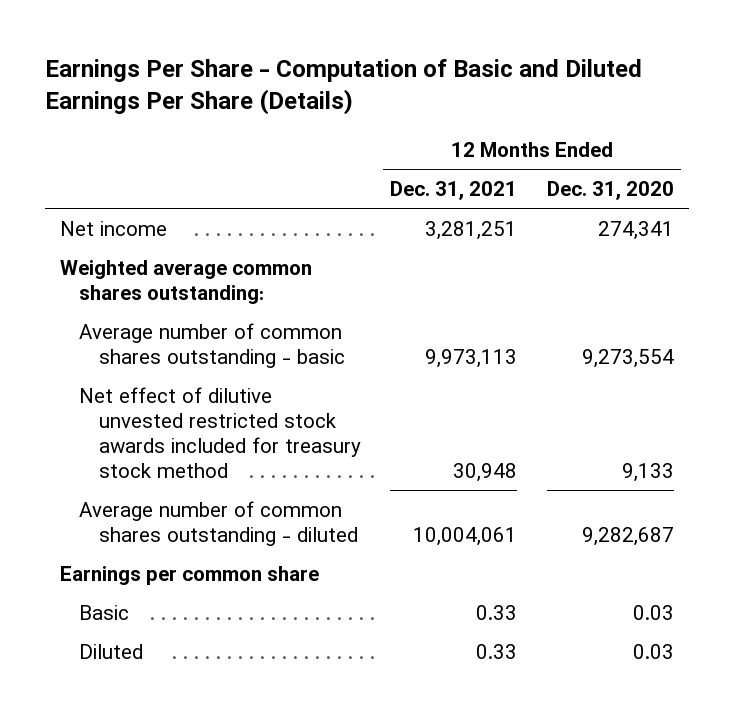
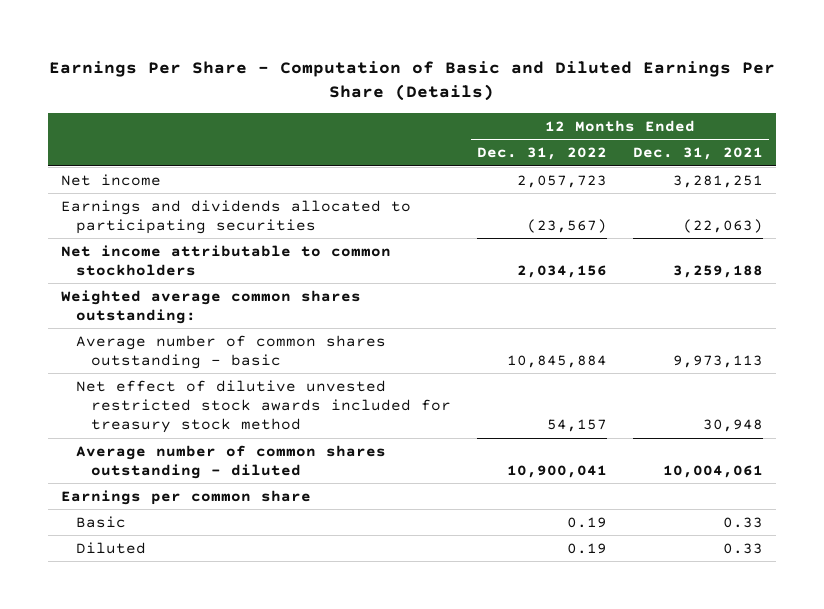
- | 12 Months Ended Dec. 31, 2021 | 12 Months Ended Dec. 31, 2020
+ | 12 Months Ended Dec. 31, 2022 | 12 Months Ended Dec. 31, 2021
+ Earnings and dividends allocated to participating securities | (23,567) | (22,063)
+ Net income attributable to common stockholders | 2,034,156 | 3,259,188

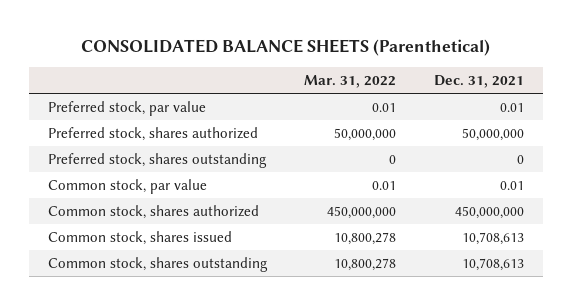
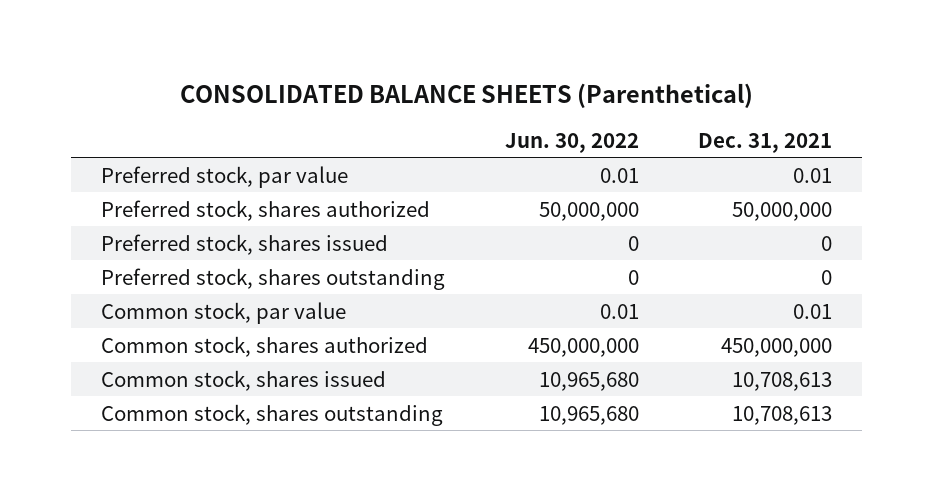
- | Mar. 31, 2022 | Dec. 31, 2021
+ | Jun. 30, 2022 | Dec. 31, 2021
+ Preferred stock, shares issued | 0 | 0

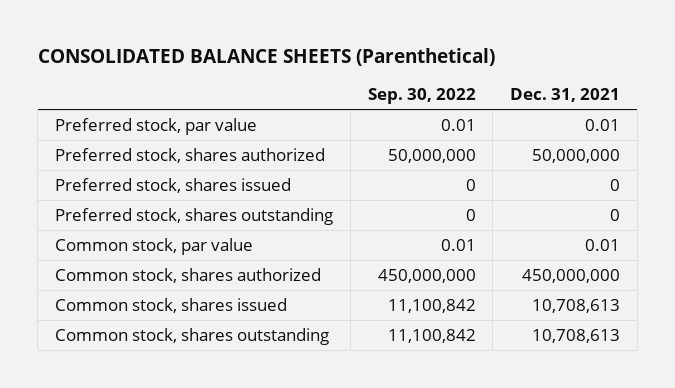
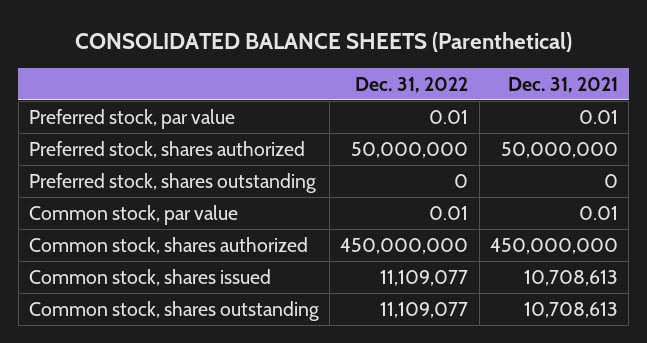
- | Sep. 30, 2022 | Dec. 31, 2021
+ | Dec. 31, 2022 | Dec. 31, 2021
- Preferred stock, shares issued | 0 | 0

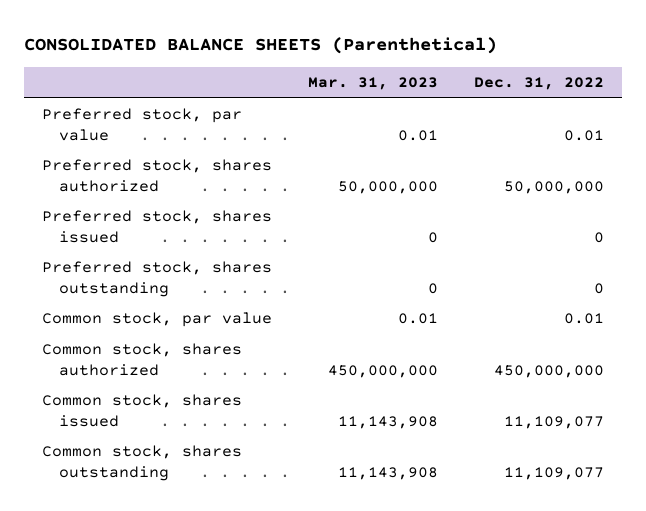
- | Dec. 31, 2022 | Dec. 31, 2021
+ | Mar. 31, 2023 | Dec. 31, 2022
+ Preferred stock, shares issued | 0 | 0

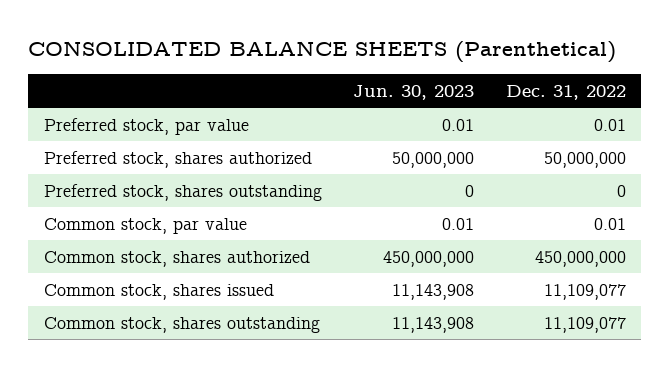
- | Mar. 31, 2023 | Dec. 31, 2022
+ | Jun. 30, 2023 | Dec. 31, 2022
- Preferred stock, shares issued | 0 | 0

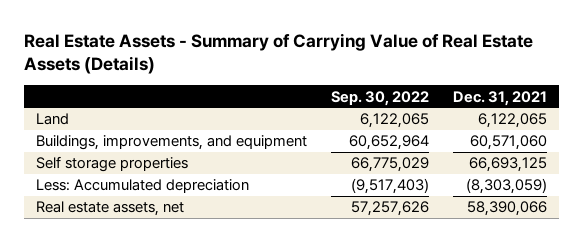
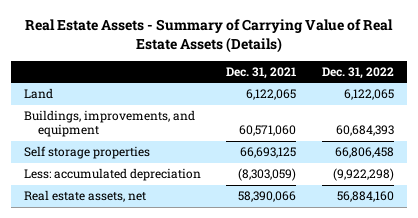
- | Sep. 30, 2022 | Dec. 31, 2021
+ | Dec. 31, 2021 | Dec. 31, 2022
- Less: Accumulated depreciation | (9,517,403) | (8,303,059)
+ Less: accumulated depreciation | (8,303,059) | (9,922,298)

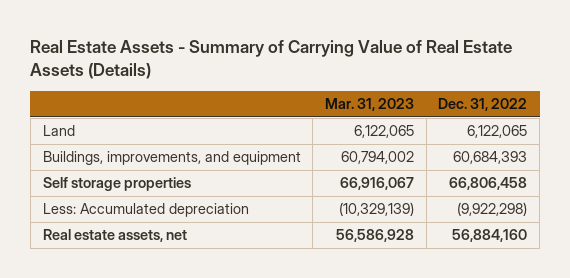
- | Dec. 31, 2021 | Dec. 31, 2022
+ | Mar. 31, 2023 | Dec. 31, 2022
- Less: accumulated depreciation | (8,303,059) | (9,922,298)
+ Less: Accumulated depreciation | (10,329,139) | (9,922,298)

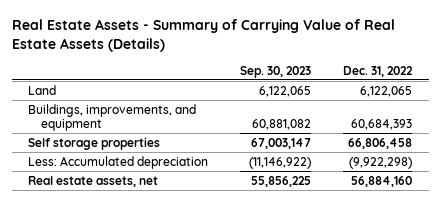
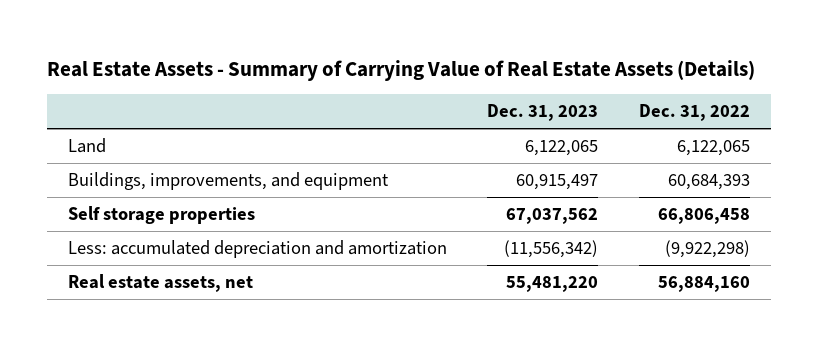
- | Sep. 30, 2023 | Dec. 31, 2022
+ | Dec. 31, 2023 | Dec. 31, 2022
- Less: Accumulated depreciation | (11,146,922) | (9,922,298)
+ Less: accumulated depreciation and amortization | (11,556,342) | (9,922,298)

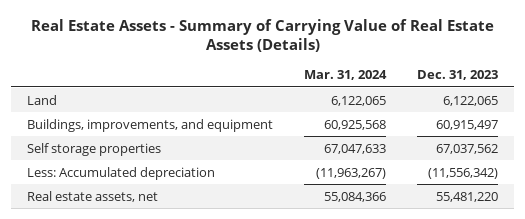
- | Dec. 31, 2023 | Dec. 31, 2022
+ | Mar. 31, 2024 | Dec. 31, 2023
- Less: accumulated depreciation and amortization | (11,556,342) | (9,922,298)
+ Less: Accumulated depreciation | (11,963,267) | (11,556,342)

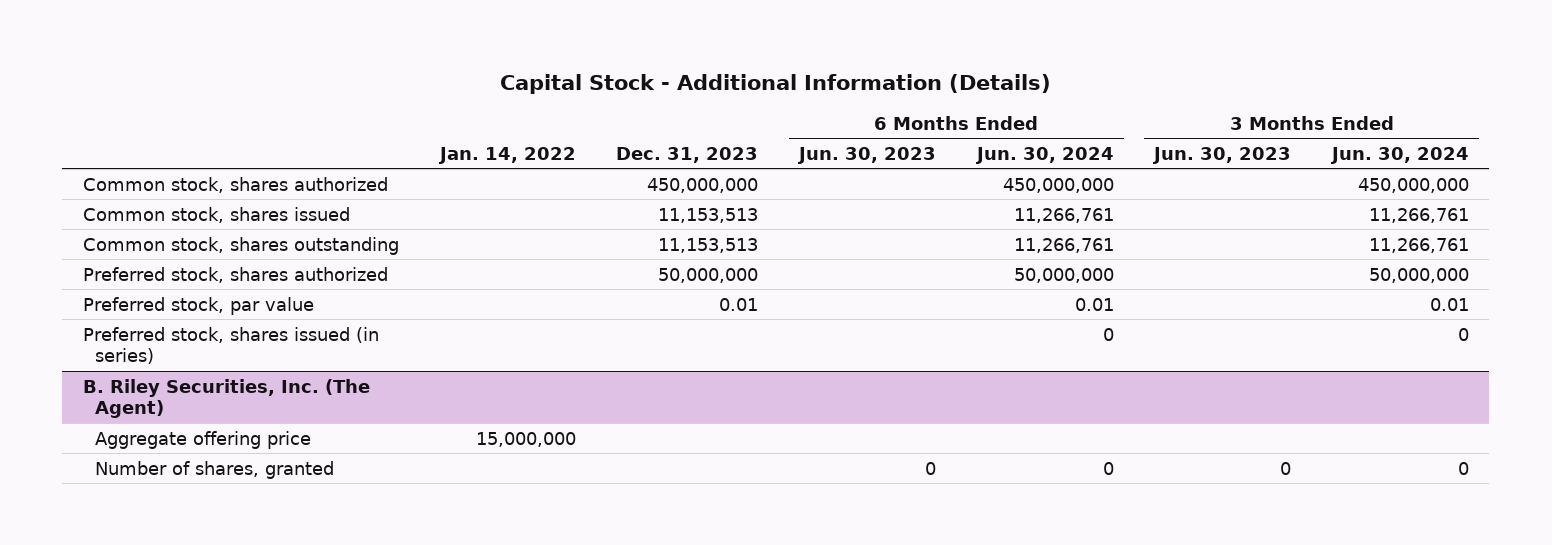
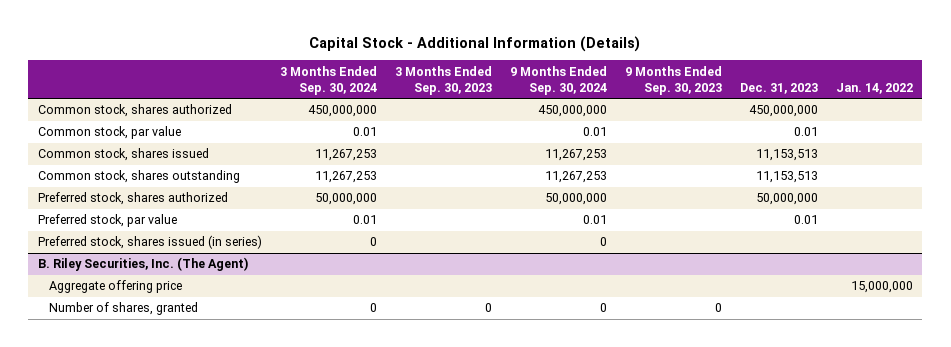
- | Jan. 14, 2022 | Dec. 31, 2023 | 6 Months Ended Jun. 30, 2023 | 6 Months Ended Jun. 30, 2024 | 3 Months Ended Jun. 30, 2023 | 3 Months Ended Jun. 30, 2024
+ | 3 Months Ended Sep. 30, 2024 | 3 Months Ended Sep. 30, 2023 | 9 Months Ended Sep. 30, 2024 | 9 Months Ended Sep. 30, 2023 | Dec. 31, 2023 | Jan. 14, 2022
+ Common stock, par value | 0.01 | | 0.01 | | 0.01 |

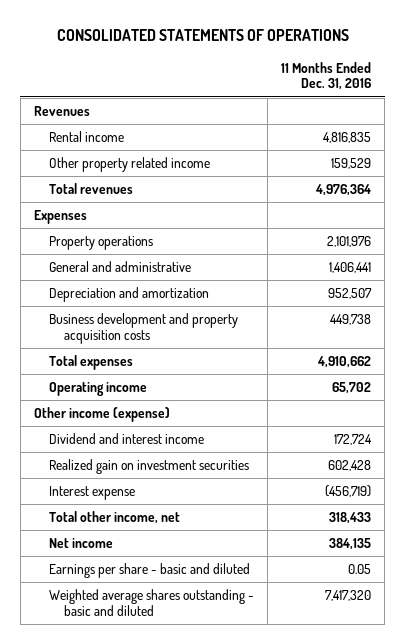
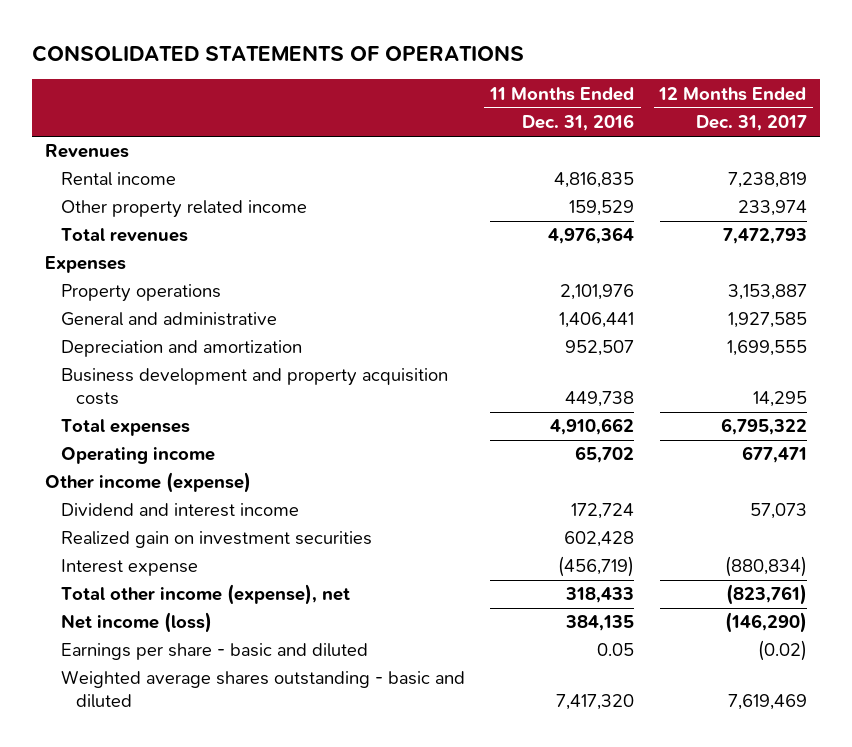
- | 11 Months Ended Dec. 31, 2016
+ | 11 Months Ended Dec. 31, 2016 | 12 Months Ended Dec. 31, 2017
- Total other income, net | 318,433
- Net income | 384,135
+ Total other income (expense), net | 318,433 | (823,761)
+ Net income (loss) | 384,135 | (146,290)

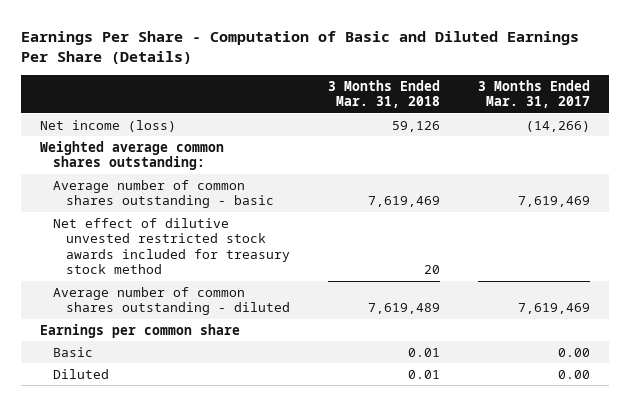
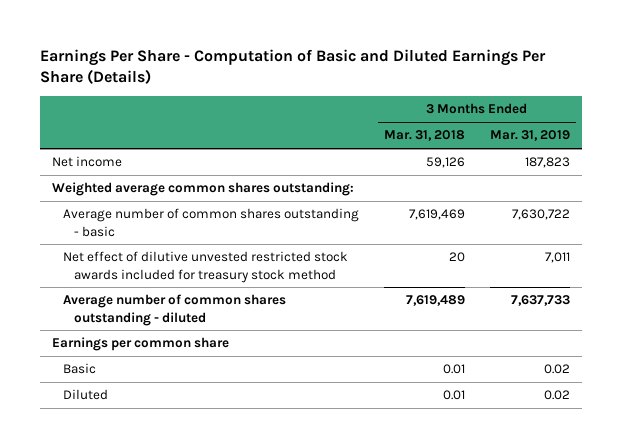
- | 3 Months Ended Mar. 31, 2018 | 3 Months Ended Mar. 31, 2017
+ | 3 Months Ended Mar. 31, 2018 | 3 Months Ended Mar. 31, 2019
- Net income (loss) | 59,126 | (14,266)
+ Net income | 59,126 | 187,823

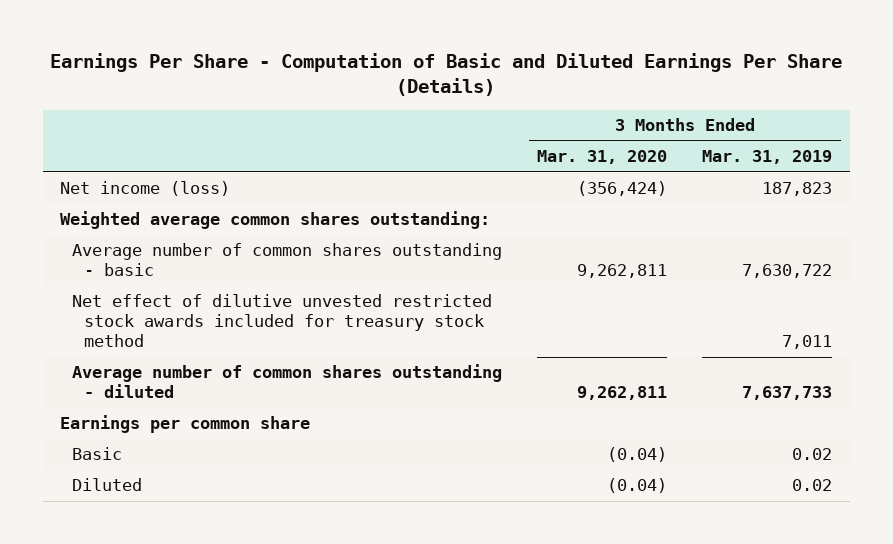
- | 3 Months Ended Mar. 31, 2018 | 3 Months Ended Mar. 31, 2019
+ | 3 Months Ended Mar. 31, 2020 | 3 Months Ended Mar. 31, 2019
- Net income | 59,126 | 187,823
+ Net income (loss) | (356,424) | 187,823

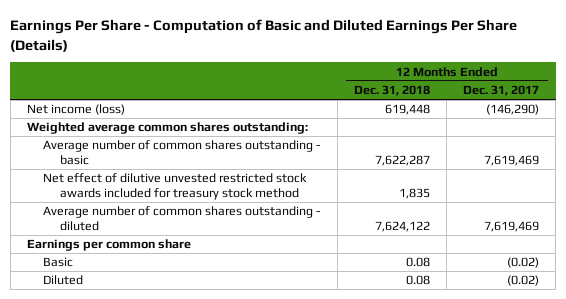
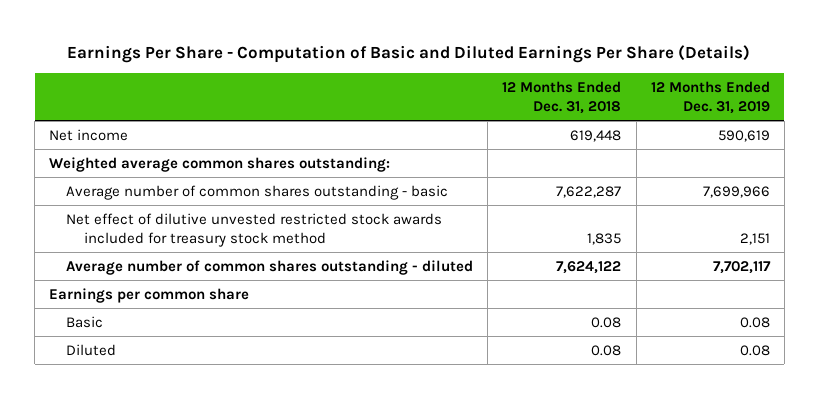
- | 12 Months Ended Dec. 31, 2018 | 12 Months Ended Dec. 31, 2017
+ | 12 Months Ended Dec. 31, 2018 | 12 Months Ended Dec. 31, 2019
- Net income (loss) | 619,448 | (146,290)
+ Net income | 619,448 | 590,619

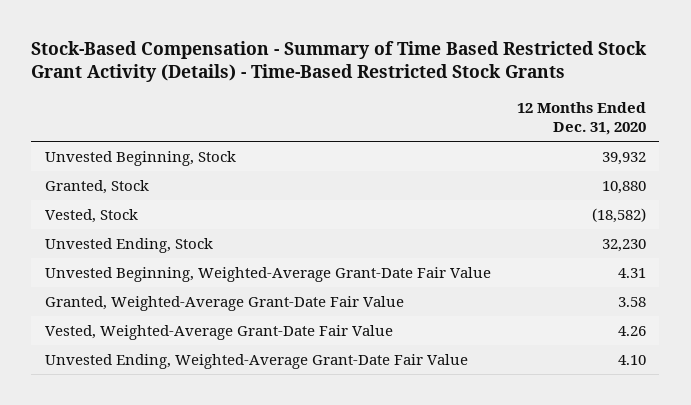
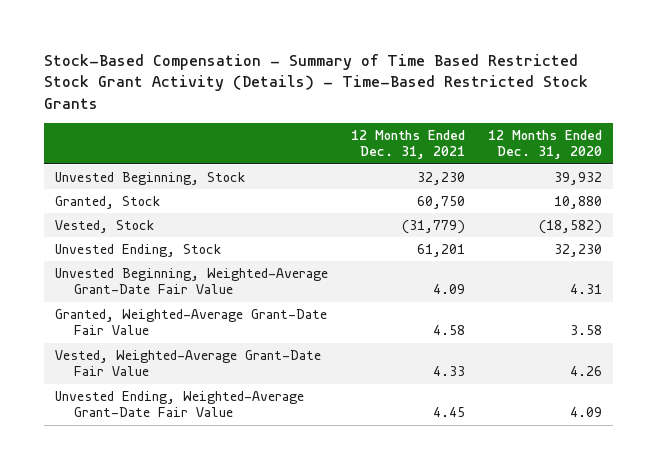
- | 12 Months Ended Dec. 31, 2020
+ | 12 Months Ended Dec. 31, 2021 | 12 Months Ended Dec. 31, 2020
- Unvested Ending, Weighted-Average Grant-Date Fair Value | 4.10
+ Unvested Ending, Weighted-Average Grant-Date Fair Value | 4.45 | 4.09

